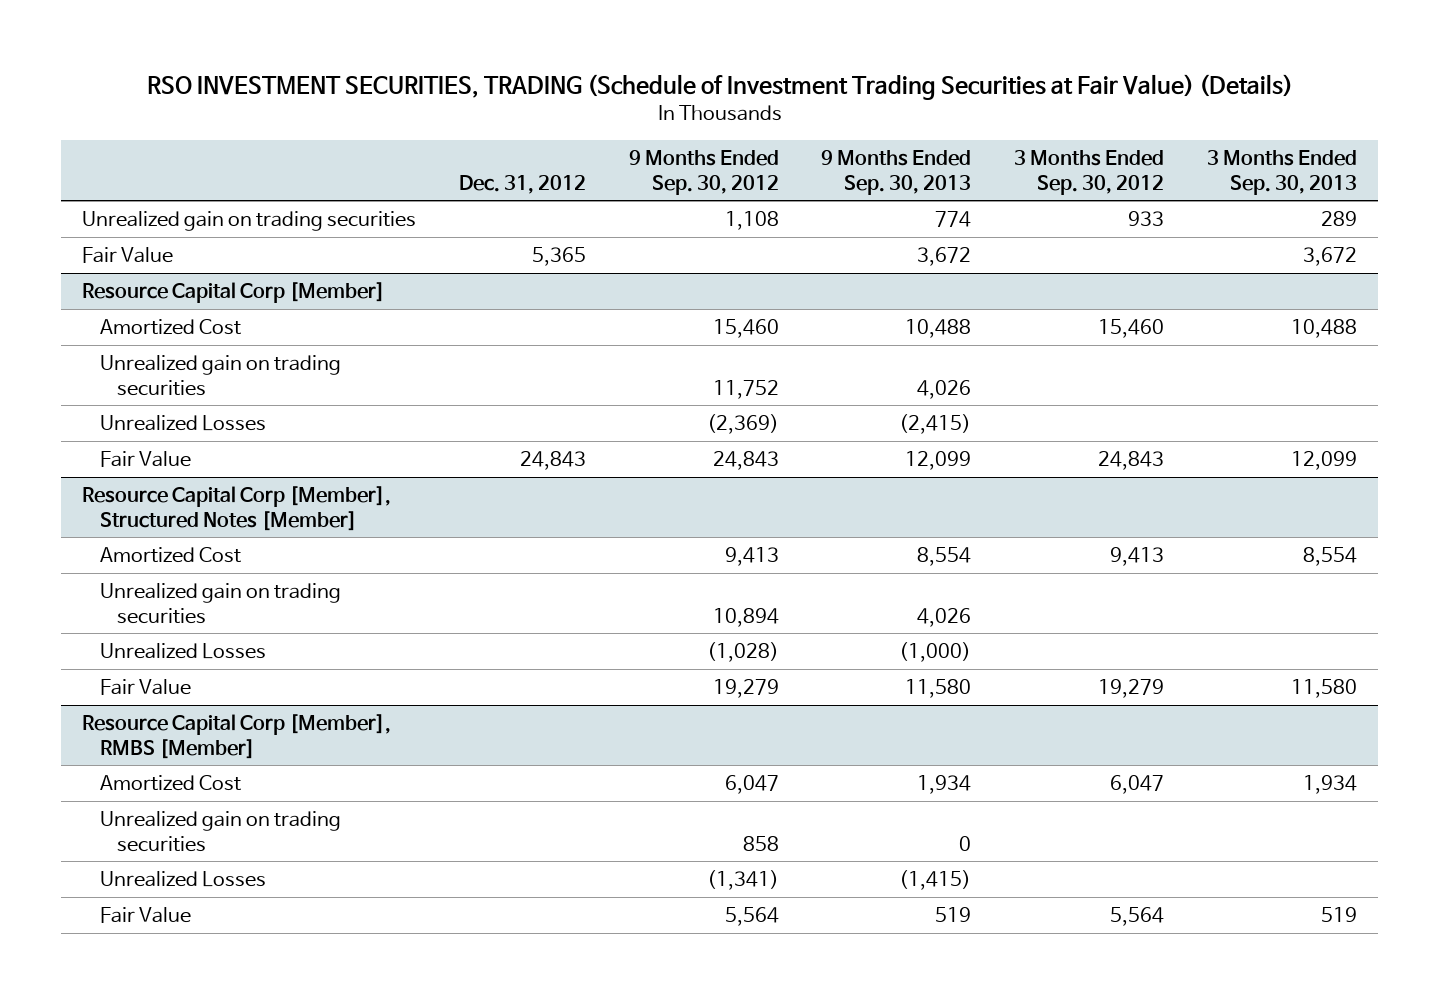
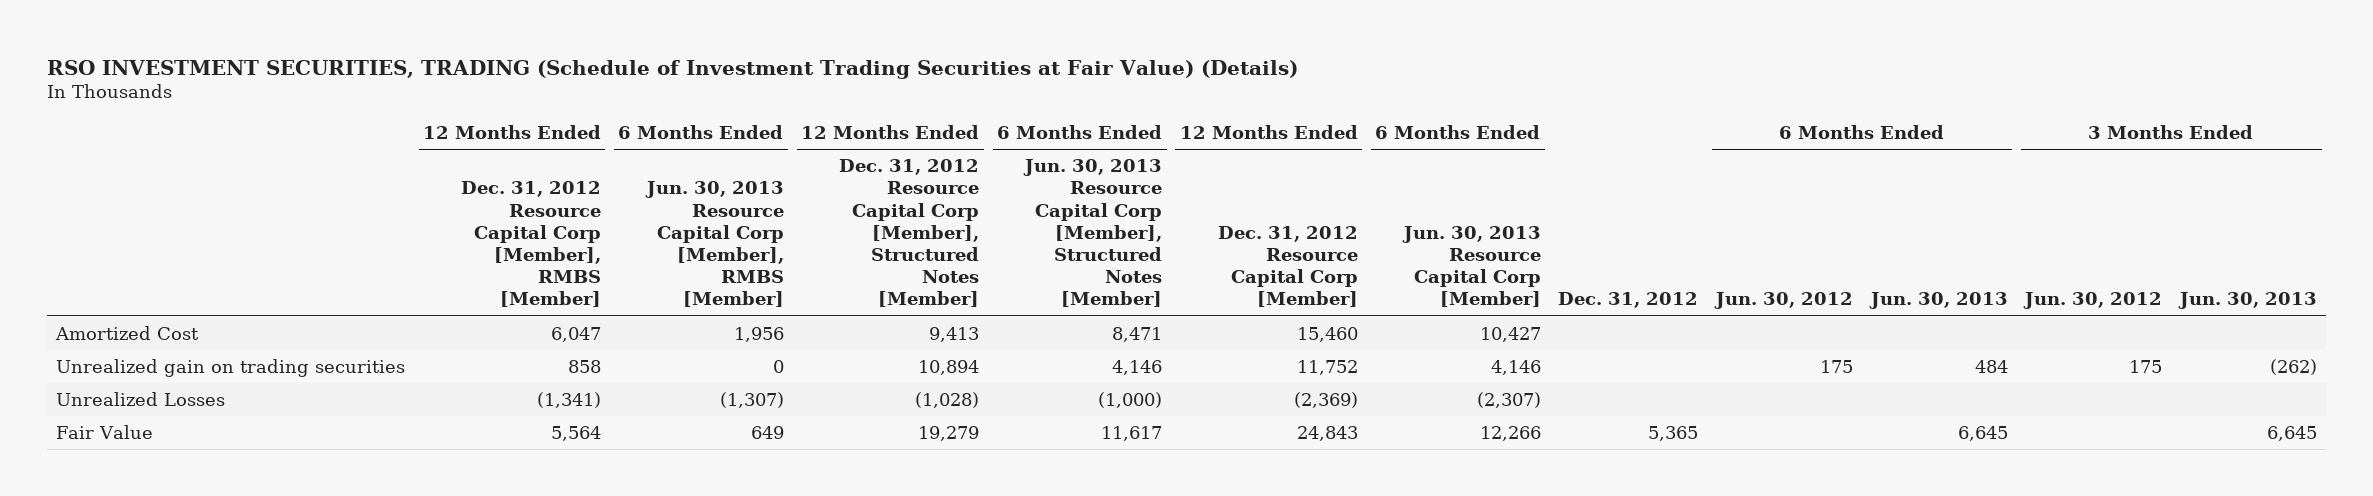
- | Dec. 31, 2012 | 9 Months Ended Sep. 30, 2012 | 9 Months Ended Sep. 30, 2013 | 3 Months Ended Sep. 30, 2012 | 3 Months Ended Sep. 30, 2013
+ | 12 Months Ended Dec. 31, 2012 Resource Capital Corp [Member], RMBS [Member] | 6 Months Ended Jun. 30, 2013 Resource Capital Corp [Member], RMBS [Member] | 12 Months Ended Dec. 31, 2012 Resource Capital Corp [Member], Structured Notes [Member] | 6 Months Ended Jun. 30, 2013 Resource Capital Corp [Member], Structured Notes [Member] | 12 Months Ended Dec. 31, 2012 Resource Capital Corp [Member] | 6 Months Ended Jun. 30, 2013 Resource Capital Corp [Member] | Dec. 31, 2012 | 6 Months Ended Jun. 30, 2012 | 6 Months Ended Jun. 30, 2013 | 3 Months Ended Jun. 30, 2012 | 3 Months Ended Jun. 30, 2013
+ Amortized Cost | 6,047 | 1,956 | 9,413 | 8,471 | 15,460 | 10,427 | | | | |
+ Unrealized Losses | (1,341) | (1,307) | (1,028) | (1,000) | (2,369) | (2,307) | | | | |
- Resource Capital Corp [Member]
- Amortized Cost | | 15,460 | 10,488 | 15,460 | 10,488
- Unrealized gain on trading securities | | 11,752 | 4,026 | |
- Unrealized Losses | | (2,369) | (2,415) | |
- Fair Value | 24,843 | 24,843 | 12,099 | 24,843 | 12,099
- Resource Capital Corp [Member], Structured Notes [Member]
- Amortized Cost | | 9,413 | 8,554 | 9,413 | 8,554
- Unrealized gain on trading securities | | 10,894 | 4,026 | |
- Unrealized Losses | | (1,028) | (1,000) | |
- Fair Value | | 19,279 | 11,580 | 19,279 | 11,580
- Resource Capital Corp [Member], RMBS [Member]
- Amortized Cost | | 6,047 | 1,934 | 6,047 | 1,934
- Unrealized gain on trading securities | | 858 | 0 | |
- Unrealized Losses | | (1,341) | (1,415) | |
- Fair Value | | 5,564 | 519 | 5,564 | 519

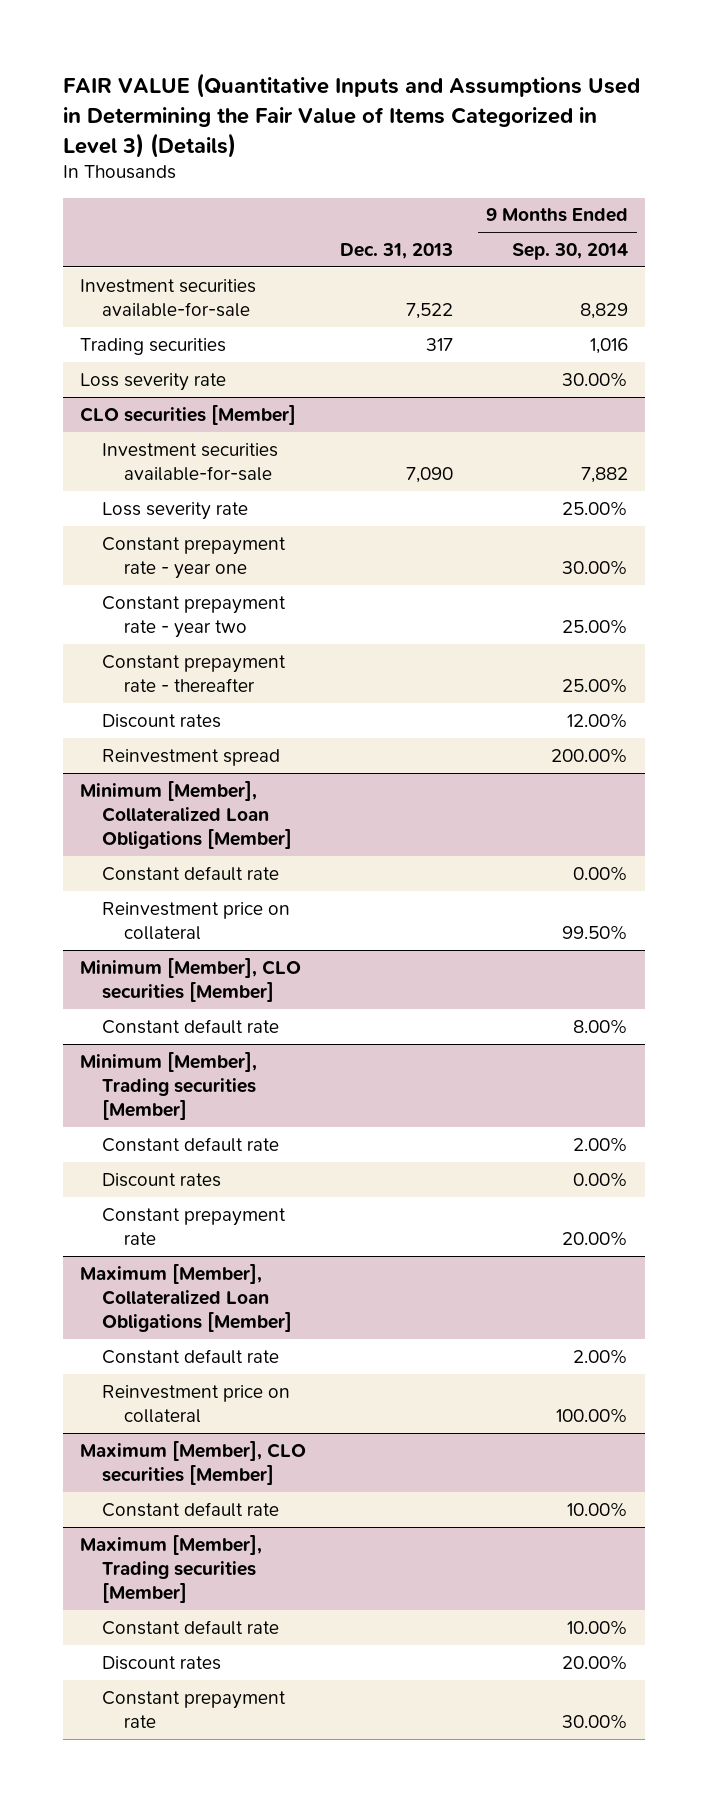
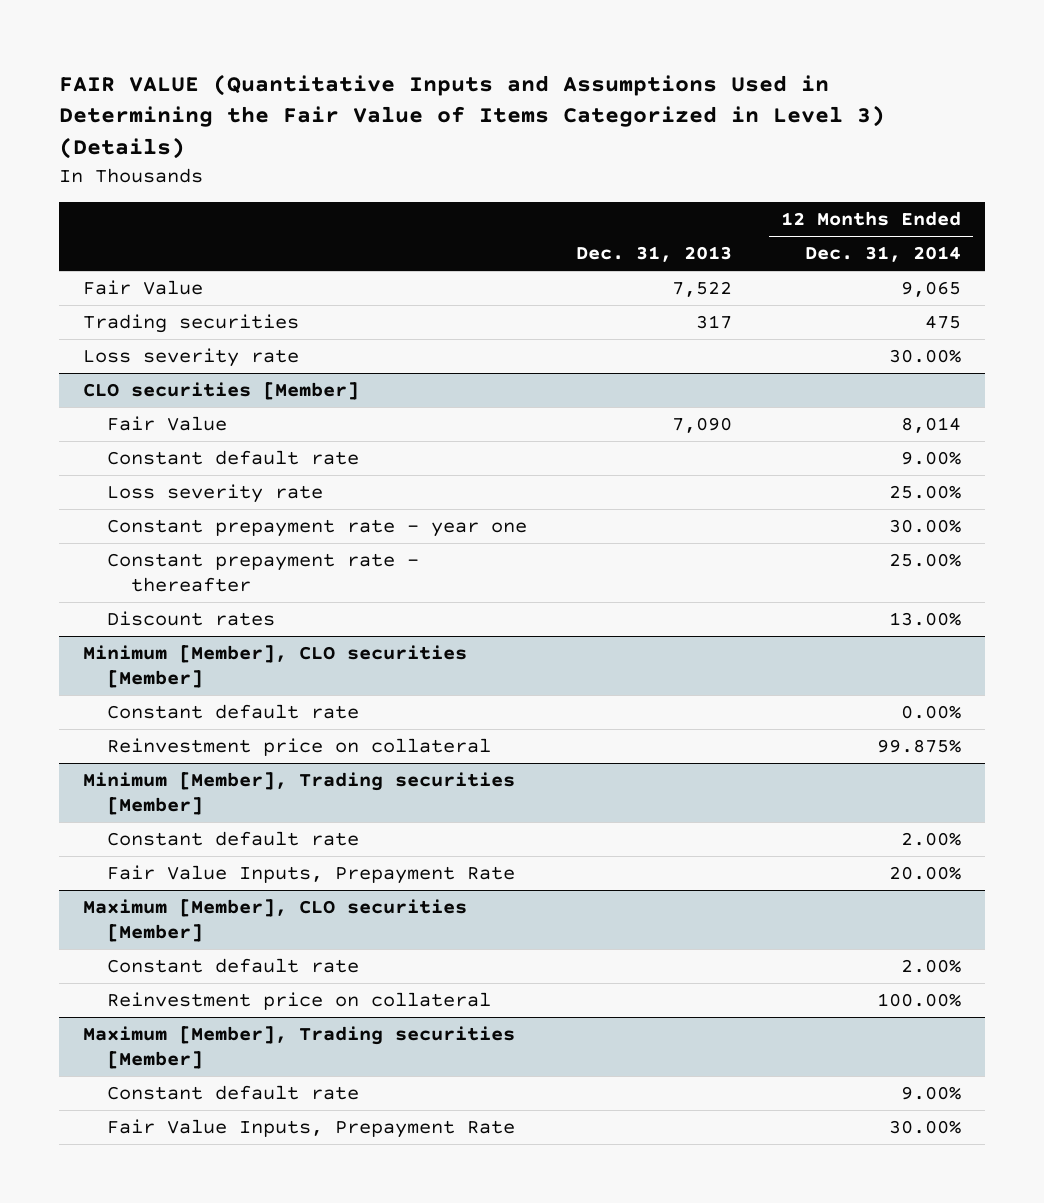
- | Dec. 31, 2013 | 9 Months Ended Sep. 30, 2014
+ | Dec. 31, 2013 | 12 Months Ended Dec. 31, 2014
- Investment securities available-for-sale | 7,522 | 8,829
+ Fair Value | 7,522 | 9,065
@ CLO securities [Member]
- Investment securities available-for-sale | 7,090 | 7,882
+ Fair Value | 7,090 | 8,014
+ Constant default rate | | 9.00%
- Constant prepayment rate - year two | | 25.00%
- Reinvestment spread | | 200.00%
- Minimum [Member], Collateralized Loan Obligations [Member]
- Constant default rate | | 0.00%
- Reinvestment price on collateral | | 99.50%
@ Minimum [Member], CLO securities [Member]
+ Reinvestment price on collateral | | 99.875%
@ Minimum [Member], Trading securities [Member]
- Discount rates | | 0.00%
- Constant prepayment rate | | 20.00%
- Maximum [Member], Collateralized Loan Obligations [Member]
- Constant default rate | | 2.00%
- Reinvestment price on collateral | | 100.00%
@ Minimum [Member], Trading securities [Member]
+ Fair Value Inputs, Prepayment Rate | | 20.00%
@ Maximum [Member], CLO securities [Member]
+ Reinvestment price on collateral | | 100.00%
@ Maximum [Member], Trading securities [Member]
- Discount rates | | 20.00%
- Constant prepayment rate | | 30.00%
+ Fair Value Inputs, Prepayment Rate | | 30.00%

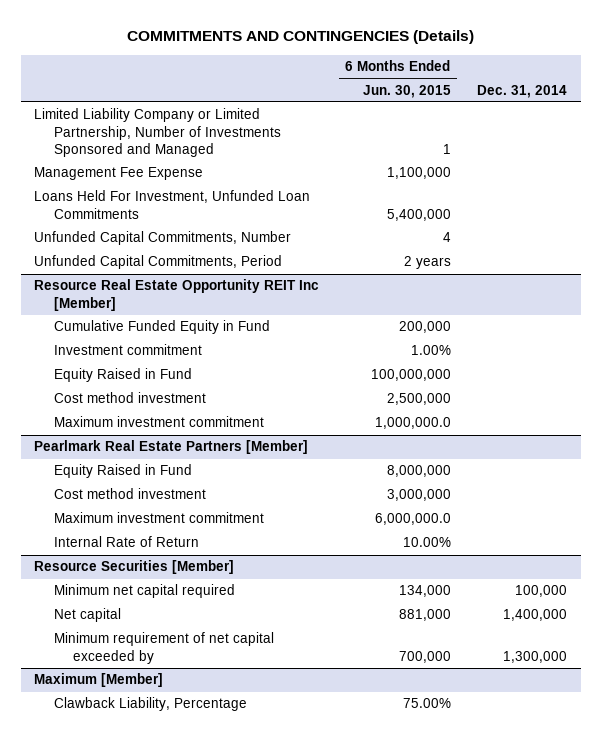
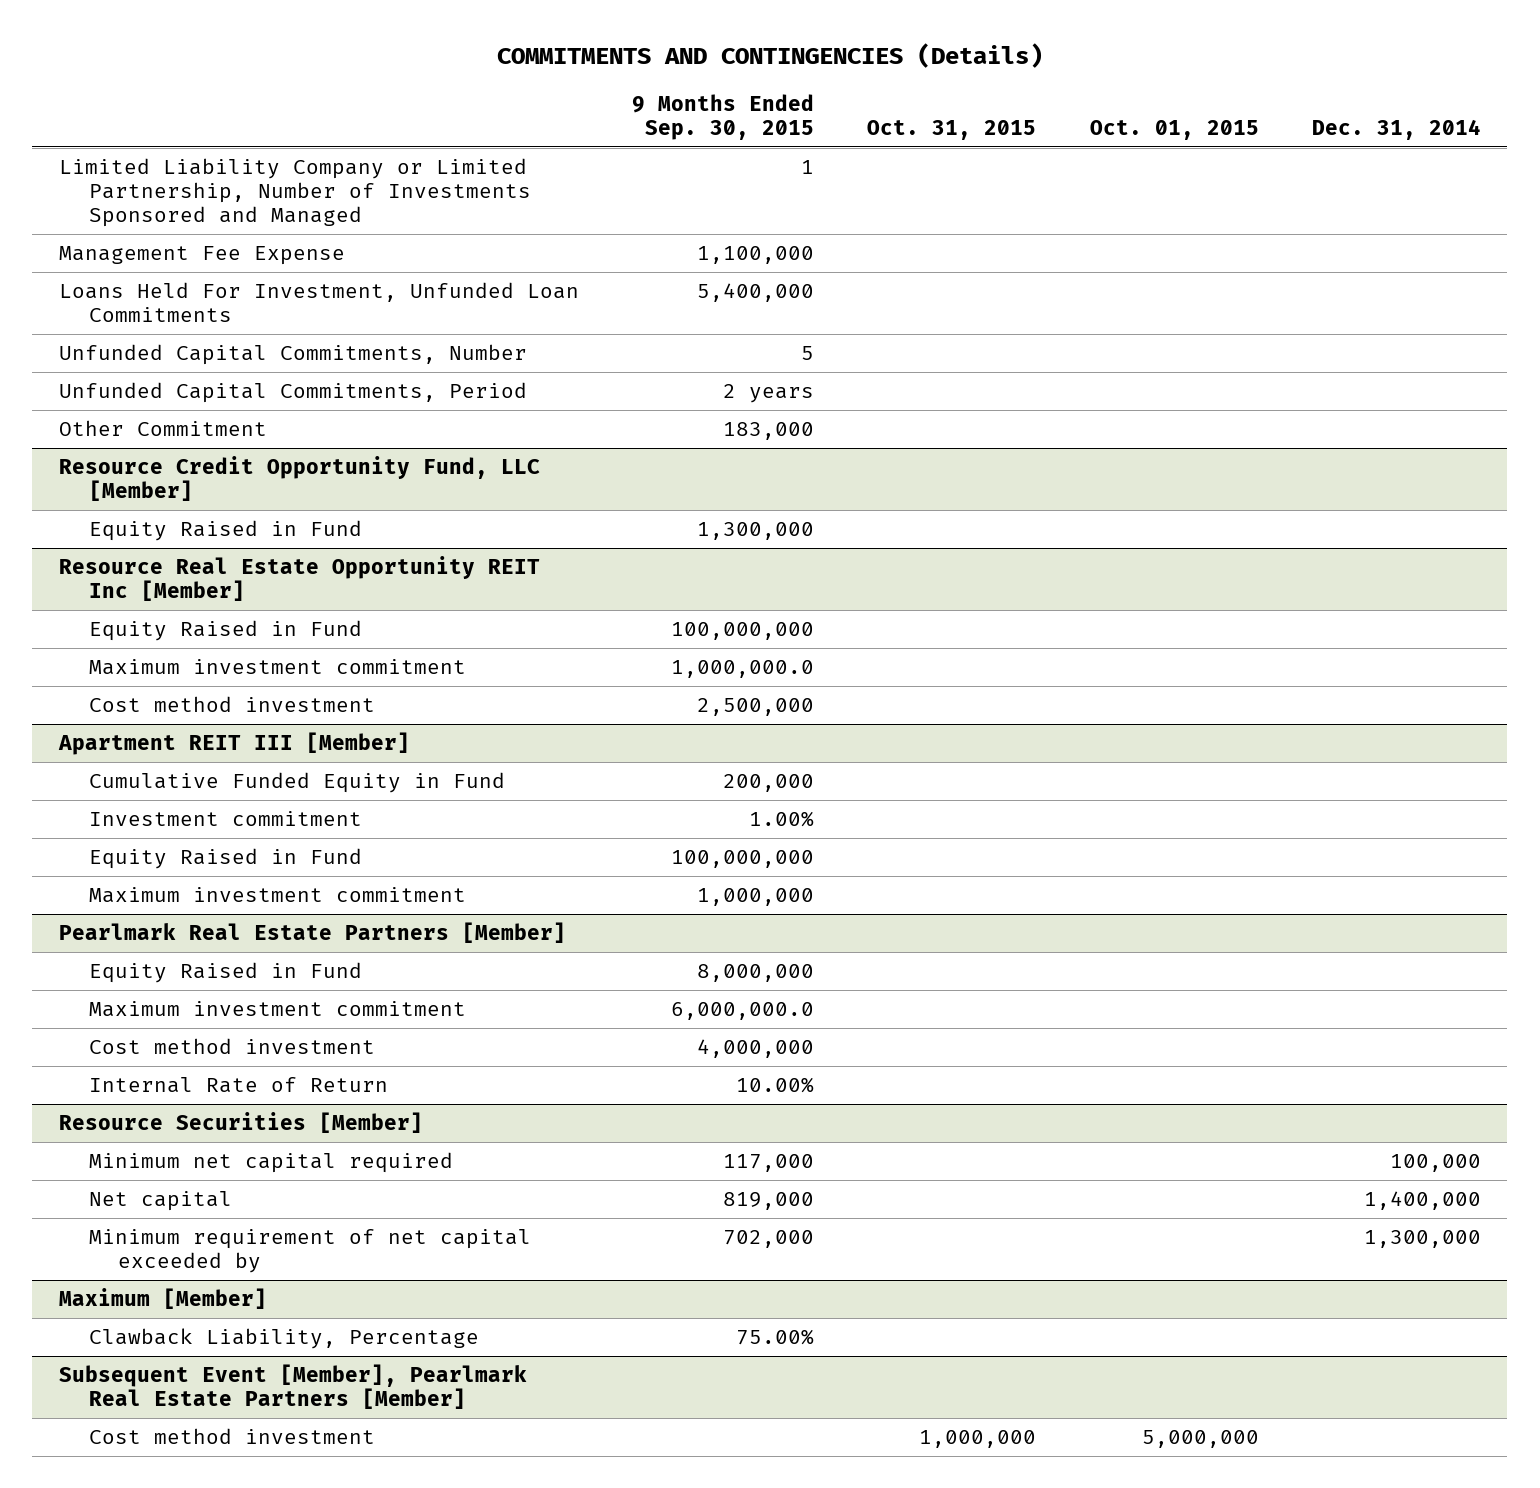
- | 6 Months Ended Jun. 30, 2015 | Dec. 31, 2014
+ | 9 Months Ended Sep. 30, 2015 | Oct. 31, 2015 | Oct. 01, 2015 | Dec. 31, 2014
+ Other Commitment | 183,000 | | |
+ Resource Credit Opportunity Fund, LLC [Member]
+ Equity Raised in Fund | 1,300,000 | | |
@ Resource Real Estate Opportunity REIT Inc [Member]
- Cumulative Funded Equity in Fund | 200,000 |
- Investment commitment | 1.00% |
moved down: Cost method investment | 2,500,000 | | |
+ Apartment REIT III [Member]
+ Cumulative Funded Equity in Fund | 200,000 | | |
+ Investment commitment | 1.00% | | |
+ Equity Raised in Fund | 100,000,000 | | |
+ Maximum investment commitment | 1,000,000 | | |
@ Pearlmark Real Estate Partners [Member]
moved down: Cost method investment | 4,000,000 | | |
+ Subsequent Event [Member], Pearlmark Real Estate Partners [Member]
+ Cost method investment | | 1,000,000 | 5,000,000 |

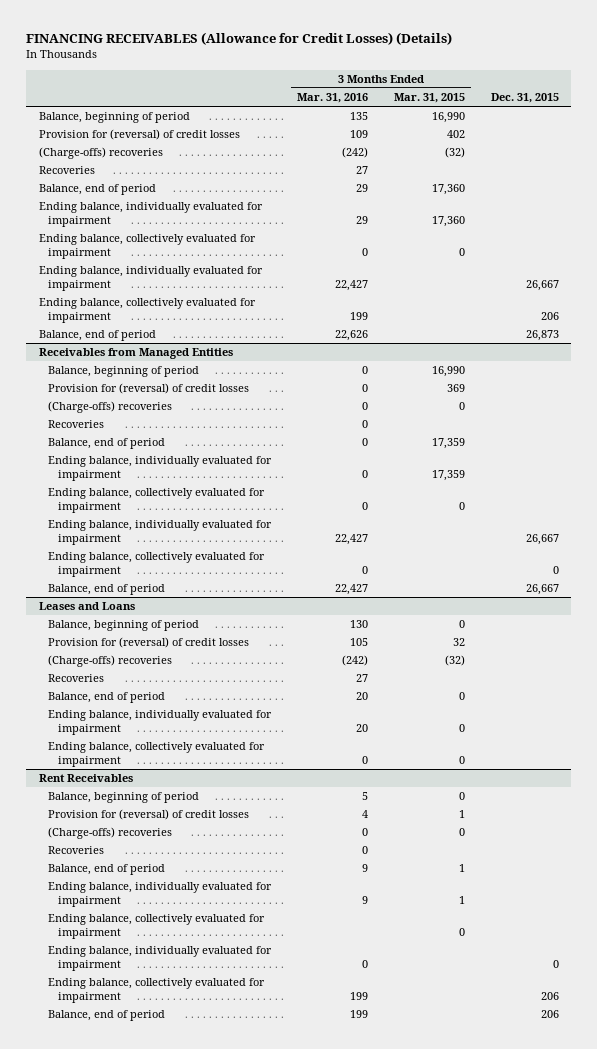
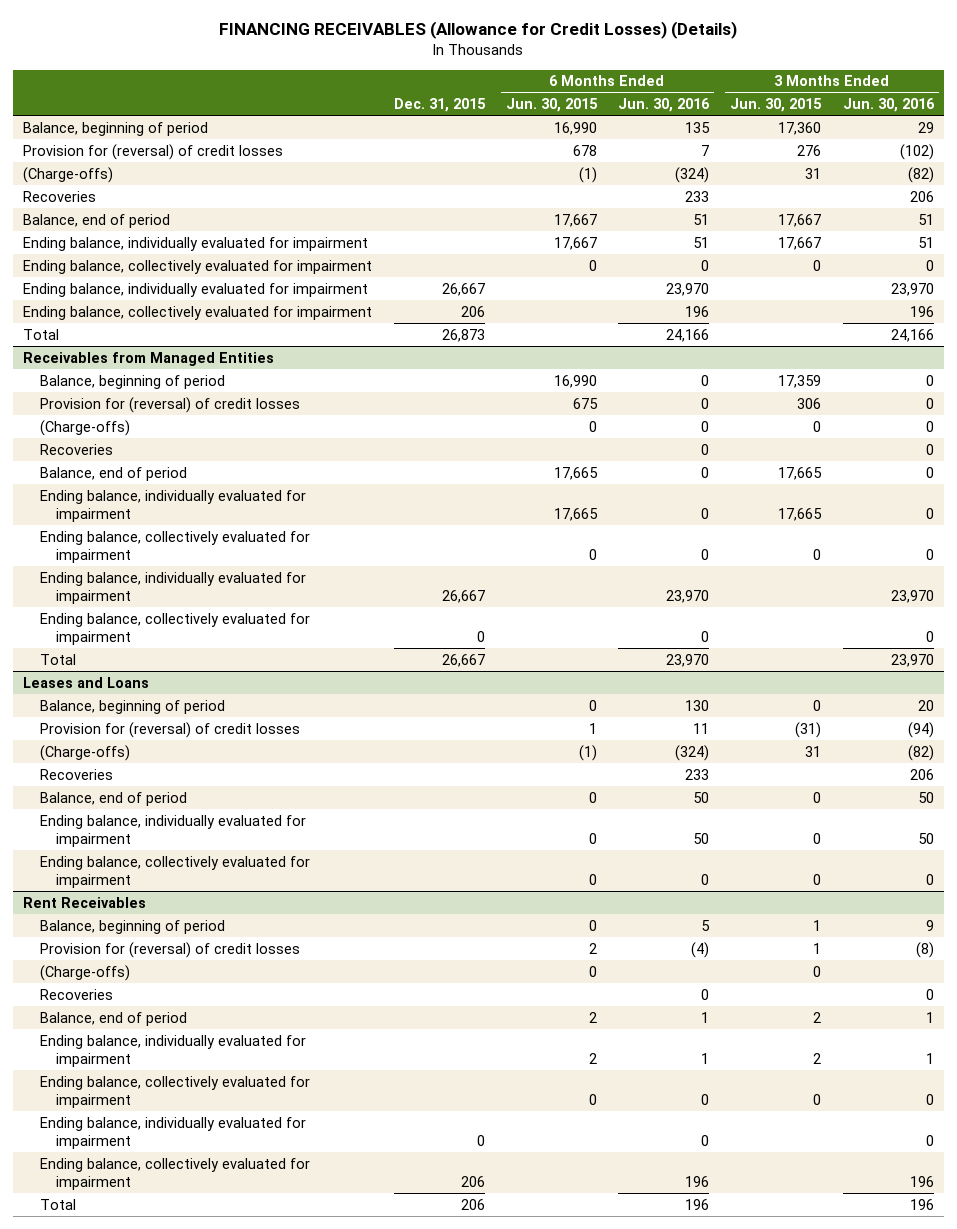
- | 3 Months Ended Mar. 31, 2016 | 3 Months Ended Mar. 31, 2015 | Dec. 31, 2015
+ | Dec. 31, 2015 | 6 Months Ended Jun. 30, 2015 | 6 Months Ended Jun. 30, 2016 | 3 Months Ended Jun. 30, 2015 | 3 Months Ended Jun. 30, 2016
- (Charge-offs) recoveries | (242) | (32) |
+ (Charge-offs) | | (1) | (324) | 31 | (82)
- Balance, end of period | 22,626 | | 26,873
+ Total | 26,873 | | 24,166 | | 24,166
@ Receivables from Managed Entities
- (Charge-offs) recoveries | 0 | 0 |
+ (Charge-offs) | | 0 | 0 | 0 | 0
- Balance, end of period | 22,427 | | 26,667
+ Total | 26,667 | | 23,970 | | 23,970
@ Leases and Loans
- (Charge-offs) recoveries | (242) | (32) |
+ (Charge-offs) | | (1) | (324) | 31 | (82)
@ Rent Receivables
- (Charge-offs) recoveries | 0 | 0 |
+ (Charge-offs) | | 0 | | 0 |
- Balance, end of period | 199 | | 206
+ Total | 206 | | 196 | | 196

